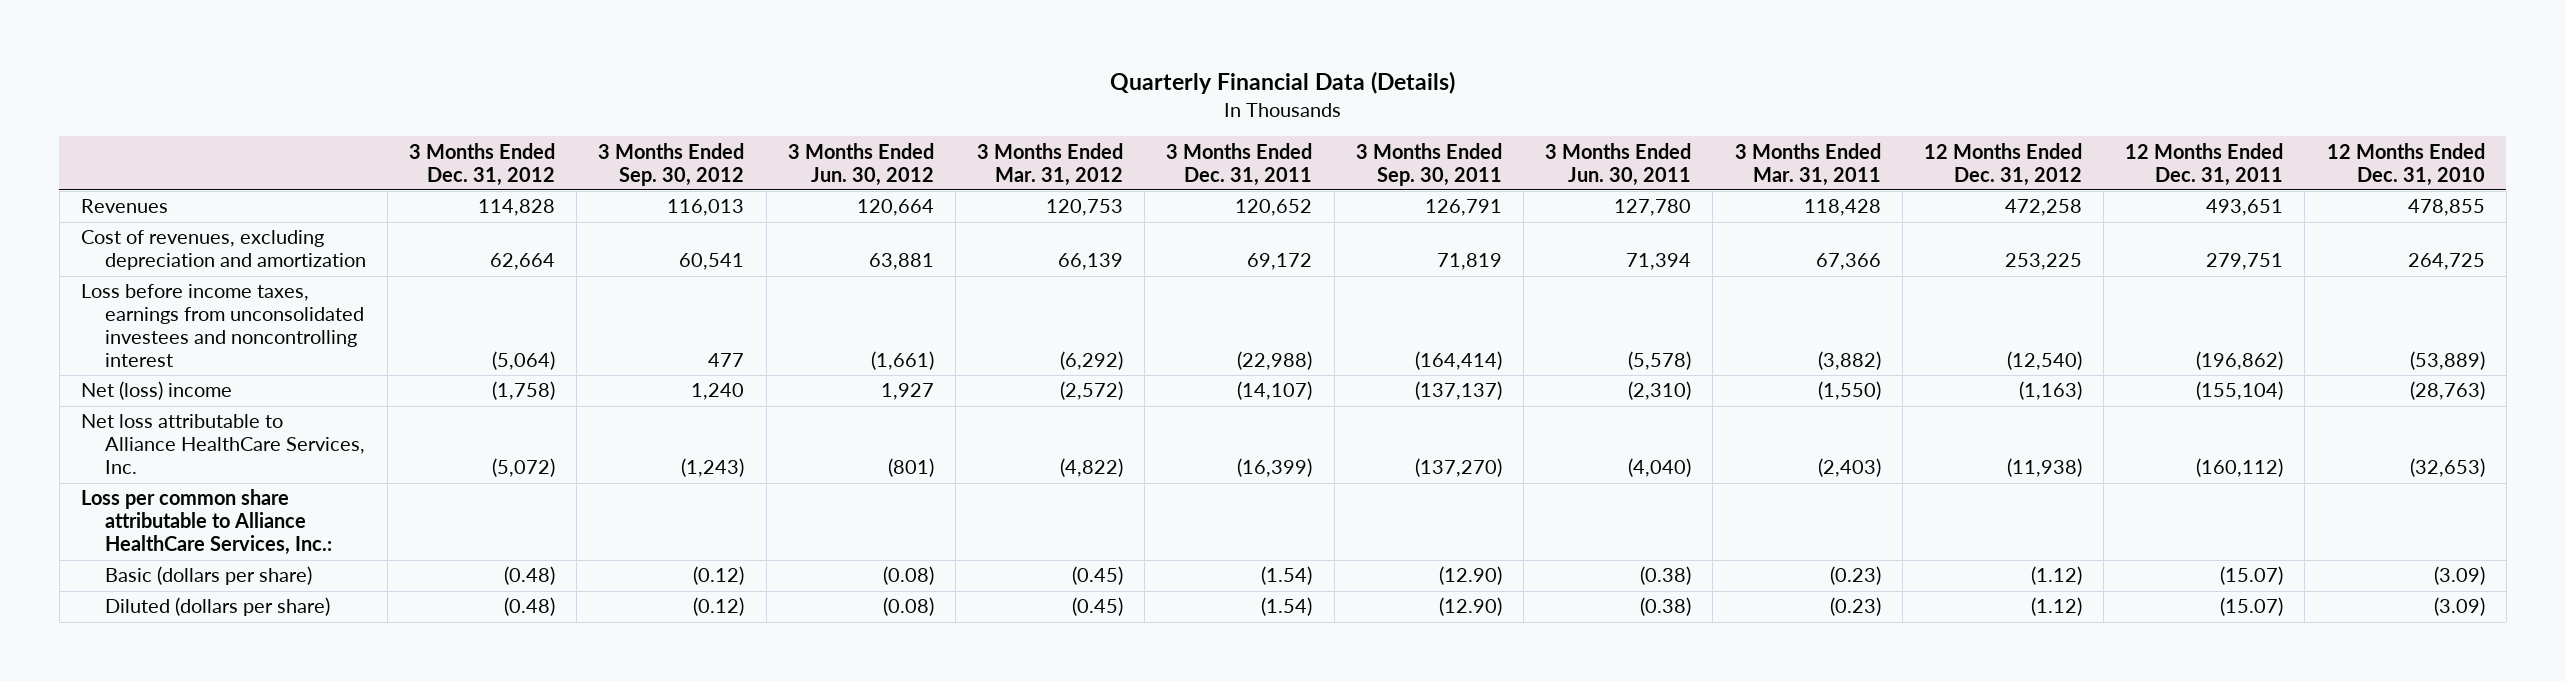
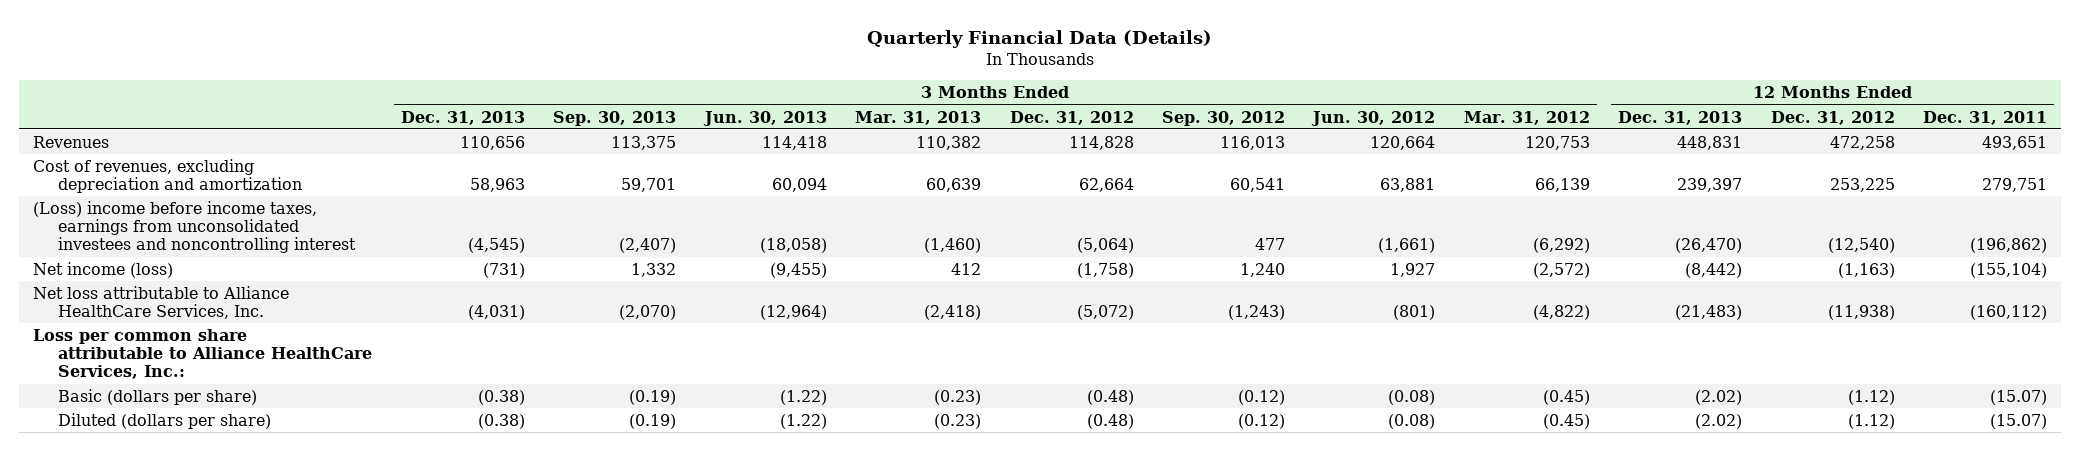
- | 3 Months Ended Dec. 31, 2012 | 3 Months Ended Sep. 30, 2012 | 3 Months Ended Jun. 30, 2012 | 3 Months Ended Mar. 31, 2012 | 3 Months Ended Dec. 31, 2011 | 3 Months Ended Sep. 30, 2011 | 3 Months Ended Jun. 30, 2011 | 3 Months Ended Mar. 31, 2011 | 12 Months Ended Dec. 31, 2012 | 12 Months Ended Dec. 31, 2011 | 12 Months Ended Dec. 31, 2010
+ | 3 Months Ended Dec. 31, 2013 | 3 Months Ended Sep. 30, 2013 | 3 Months Ended Jun. 30, 2013 | 3 Months Ended Mar. 31, 2013 | 3 Months Ended Dec. 31, 2012 | 3 Months Ended Sep. 30, 2012 | 3 Months Ended Jun. 30, 2012 | 3 Months Ended Mar. 31, 2012 | 12 Months Ended Dec. 31, 2013 | 12 Months Ended Dec. 31, 2012 | 12 Months Ended Dec. 31, 2011
- Loss before income taxes, earnings from unconsolidated investees and noncontrolling interest | (5,064) | 477 | (1,661) | (6,292) | (22,988) | (164,414) | (5,578) | (3,882) | (12,540) | (196,862) | (53,889)
- Net (loss) income | (1,758) | 1,240 | 1,927 | (2,572) | (14,107) | (137,137) | (2,310) | (1,550) | (1,163) | (155,104) | (28,763)
+ (Loss) income before income taxes, earnings from unconsolidated investees and noncontrolling interest | (4,545) | (2,407) | (18,058) | (1,460) | (5,064) | 477 | (1,661) | (6,292) | (26,470) | (12,540) | (196,862)
+ Net income (loss) | (731) | 1,332 | (9,455) | 412 | (1,758) | 1,240 | 1,927 | (2,572) | (8,442) | (1,163) | (155,104)

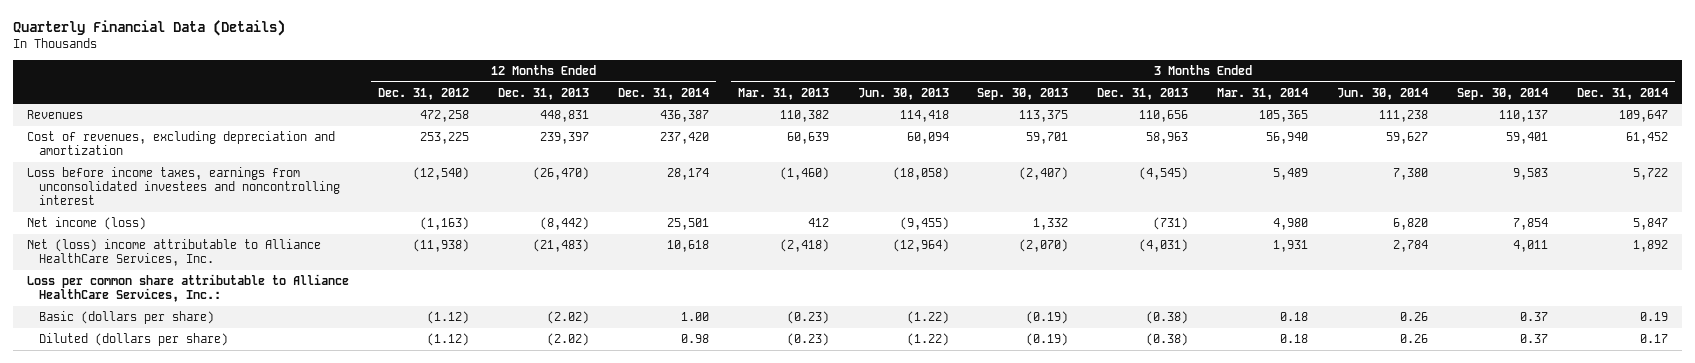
- | 3 Months Ended Dec. 31, 2013 | 3 Months Ended Sep. 30, 2013 | 3 Months Ended Jun. 30, 2013 | 3 Months Ended Mar. 31, 2013 | 3 Months Ended Dec. 31, 2012 | 3 Months Ended Sep. 30, 2012 | 3 Months Ended Jun. 30, 2012 | 3 Months Ended Mar. 31, 2012 | 12 Months Ended Dec. 31, 2013 | 12 Months Ended Dec. 31, 2012 | 12 Months Ended Dec. 31, 2011
+ | 12 Months Ended Dec. 31, 2012 | 12 Months Ended Dec. 31, 2013 | 12 Months Ended Dec. 31, 2014 | 3 Months Ended Mar. 31, 2013 | 3 Months Ended Jun. 30, 2013 | 3 Months Ended Sep. 30, 2013 | 3 Months Ended Dec. 31, 2013 | 3 Months Ended Mar. 31, 2014 | 3 Months Ended Jun. 30, 2014 | 3 Months Ended Sep. 30, 2014 | 3 Months Ended Dec. 31, 2014
- (Loss) income before income taxes, earnings from unconsolidated investees and noncontrolling interest | (4,545) | (2,407) | (18,058) | (1,460) | (5,064) | 477 | (1,661) | (6,292) | (26,470) | (12,540) | (196,862)
+ Loss before income taxes, earnings from unconsolidated investees and noncontrolling interest | (12,540) | (26,470) | 28,174 | (1,460) | (18,058) | (2,407) | (4,545) | 5,489 | 7,380 | 9,583 | 5,722
- Net loss attributable to Alliance HealthCare Services, Inc. | (4,031) | (2,070) | (12,964) | (2,418) | (5,072) | (1,243) | (801) | (4,822) | (21,483) | (11,938) | (160,112)
+ Net (loss) income attributable to Alliance HealthCare Services, Inc. | (11,938) | (21,483) | 10,618 | (2,418) | (12,964) | (2,070) | (4,031) | 1,931 | 2,784 | 4,011 | 1,892

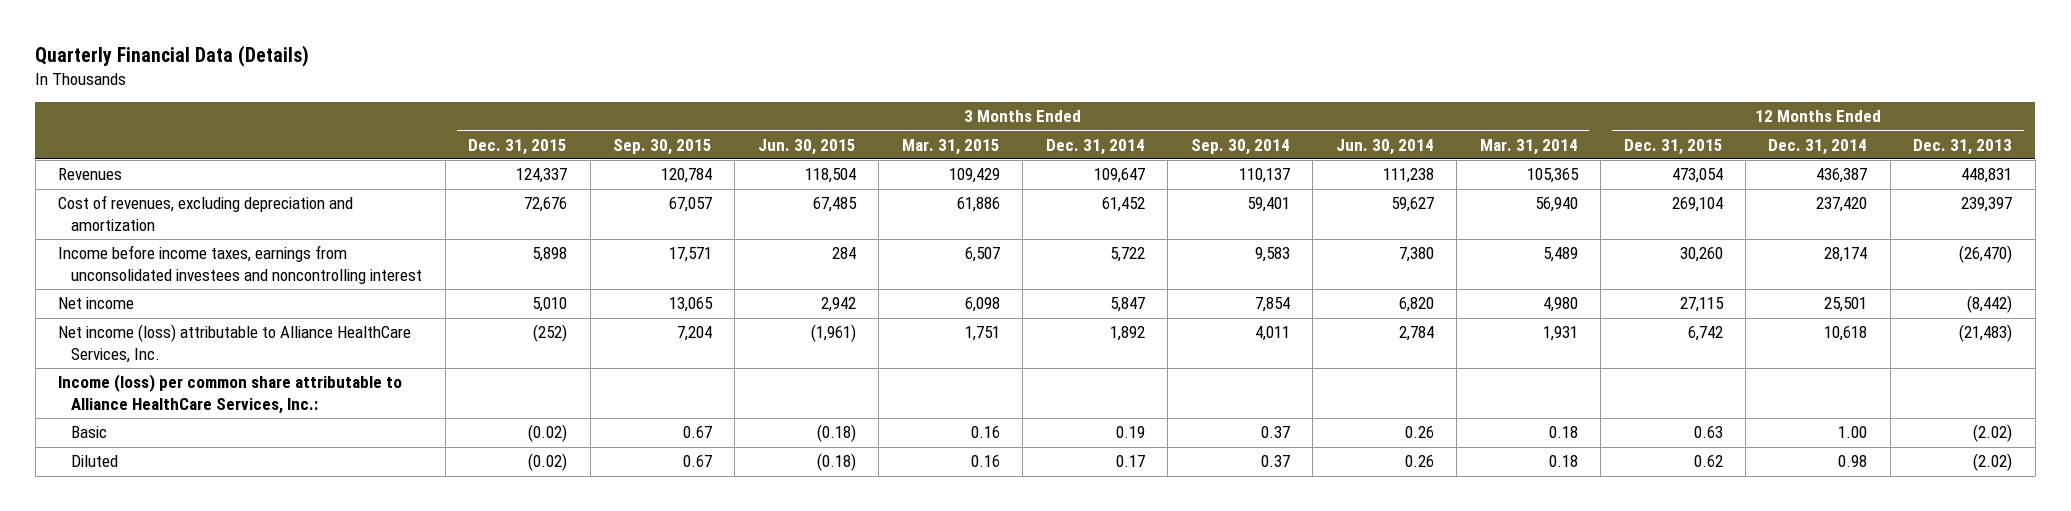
- | 12 Months Ended Dec. 31, 2012 | 12 Months Ended Dec. 31, 2013 | 12 Months Ended Dec. 31, 2014 | 3 Months Ended Mar. 31, 2013 | 3 Months Ended Jun. 30, 2013 | 3 Months Ended Sep. 30, 2013 | 3 Months Ended Dec. 31, 2013 | 3 Months Ended Mar. 31, 2014 | 3 Months Ended Jun. 30, 2014 | 3 Months Ended Sep. 30, 2014 | 3 Months Ended Dec. 31, 2014
+ | 3 Months Ended Dec. 31, 2015 | 3 Months Ended Sep. 30, 2015 | 3 Months Ended Jun. 30, 2015 | 3 Months Ended Mar. 31, 2015 | 3 Months Ended Dec. 31, 2014 | 3 Months Ended Sep. 30, 2014 | 3 Months Ended Jun. 30, 2014 | 3 Months Ended Mar. 31, 2014 | 12 Months Ended Dec. 31, 2015 | 12 Months Ended Dec. 31, 2014 | 12 Months Ended Dec. 31, 2013
- Loss before income taxes, earnings from unconsolidated investees and noncontrolling interest | (12,540) | (26,470) | 28,174 | (1,460) | (18,058) | (2,407) | (4,545) | 5,489 | 7,380 | 9,583 | 5,722
- Net income (loss) | (1,163) | (8,442) | 25,501 | 412 | (9,455) | 1,332 | (731) | 4,980 | 6,820 | 7,854 | 5,847
- Net (loss) income attributable to Alliance HealthCare Services, Inc. | (11,938) | (21,483) | 10,618 | (2,418) | (12,964) | (2,070) | (4,031) | 1,931 | 2,784 | 4,011 | 1,892
- Loss per common share attributable to Alliance HealthCare Services, Inc.:
- Basic (dollars per share) | (1.12) | (2.02) | 1.00 | (0.23) | (1.22) | (0.19) | (0.38) | 0.18 | 0.26 | 0.37 | 0.19
- Diluted (dollars per share) | (1.12) | (2.02) | 0.98 | (0.23) | (1.22) | (0.19) | (0.38) | 0.18 | 0.26 | 0.37 | 0.17
+ Income before income taxes, earnings from unconsolidated investees and noncontrolling interest | 5,898 | 17,571 | 284 | 6,507 | 5,722 | 9,583 | 7,380 | 5,489 | 30,260 | 28,174 | (26,470)
+ Net income | 5,010 | 13,065 | 2,942 | 6,098 | 5,847 | 7,854 | 6,820 | 4,980 | 27,115 | 25,501 | (8,442)
+ Net income (loss) attributable to Alliance HealthCare Services, Inc. | (252) | 7,204 | (1,961) | 1,751 | 1,892 | 4,011 | 2,784 | 1,931 | 6,742 | 10,618 | (21,483)
+ Income (loss) per common share attributable to Alliance HealthCare Services, Inc.:
+ Basic | (0.02) | 0.67 | (0.18) | 0.16 | 0.19 | 0.37 | 0.26 | 0.18 | 0.63 | 1.00 | (2.02)
+ Diluted | (0.02) | 0.67 | (0.18) | 0.16 | 0.17 | 0.37 | 0.26 | 0.18 | 0.62 | 0.98 | (2.02)

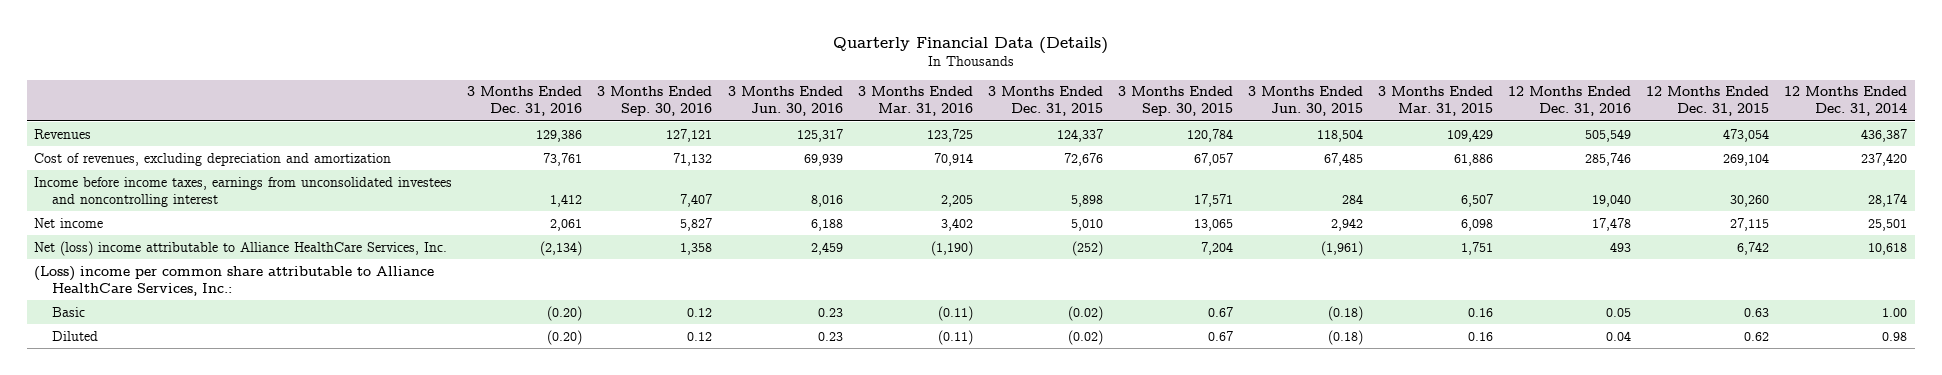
- | 3 Months Ended Dec. 31, 2015 | 3 Months Ended Sep. 30, 2015 | 3 Months Ended Jun. 30, 2015 | 3 Months Ended Mar. 31, 2015 | 3 Months Ended Dec. 31, 2014 | 3 Months Ended Sep. 30, 2014 | 3 Months Ended Jun. 30, 2014 | 3 Months Ended Mar. 31, 2014 | 12 Months Ended Dec. 31, 2015 | 12 Months Ended Dec. 31, 2014 | 12 Months Ended Dec. 31, 2013
+ | 3 Months Ended Dec. 31, 2016 | 3 Months Ended Sep. 30, 2016 | 3 Months Ended Jun. 30, 2016 | 3 Months Ended Mar. 31, 2016 | 3 Months Ended Dec. 31, 2015 | 3 Months Ended Sep. 30, 2015 | 3 Months Ended Jun. 30, 2015 | 3 Months Ended Mar. 31, 2015 | 12 Months Ended Dec. 31, 2016 | 12 Months Ended Dec. 31, 2015 | 12 Months Ended Dec. 31, 2014
- Net income (loss) attributable to Alliance HealthCare Services, Inc. | (252) | 7,204 | (1,961) | 1,751 | 1,892 | 4,011 | 2,784 | 1,931 | 6,742 | 10,618 | (21,483)
- Income (loss) per common share attributable to Alliance HealthCare Services, Inc.:
+ Net (loss) income attributable to Alliance HealthCare Services, Inc. | (2,134) | 1,358 | 2,459 | (1,190) | (252) | 7,204 | (1,961) | 1,751 | 493 | 6,742 | 10,618
+ (Loss) income per common share attributable to Alliance HealthCare Services, Inc.:

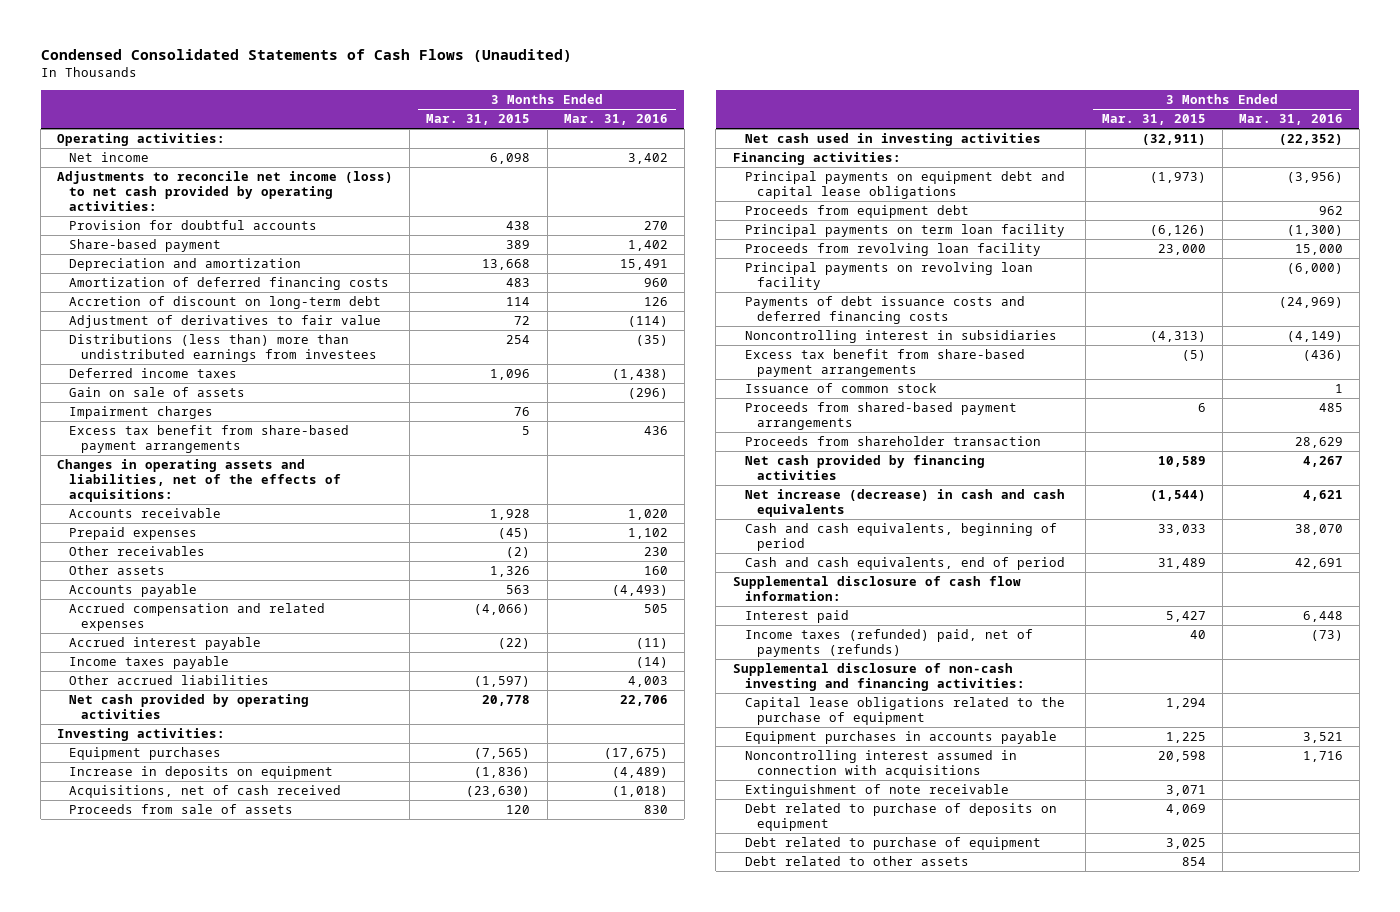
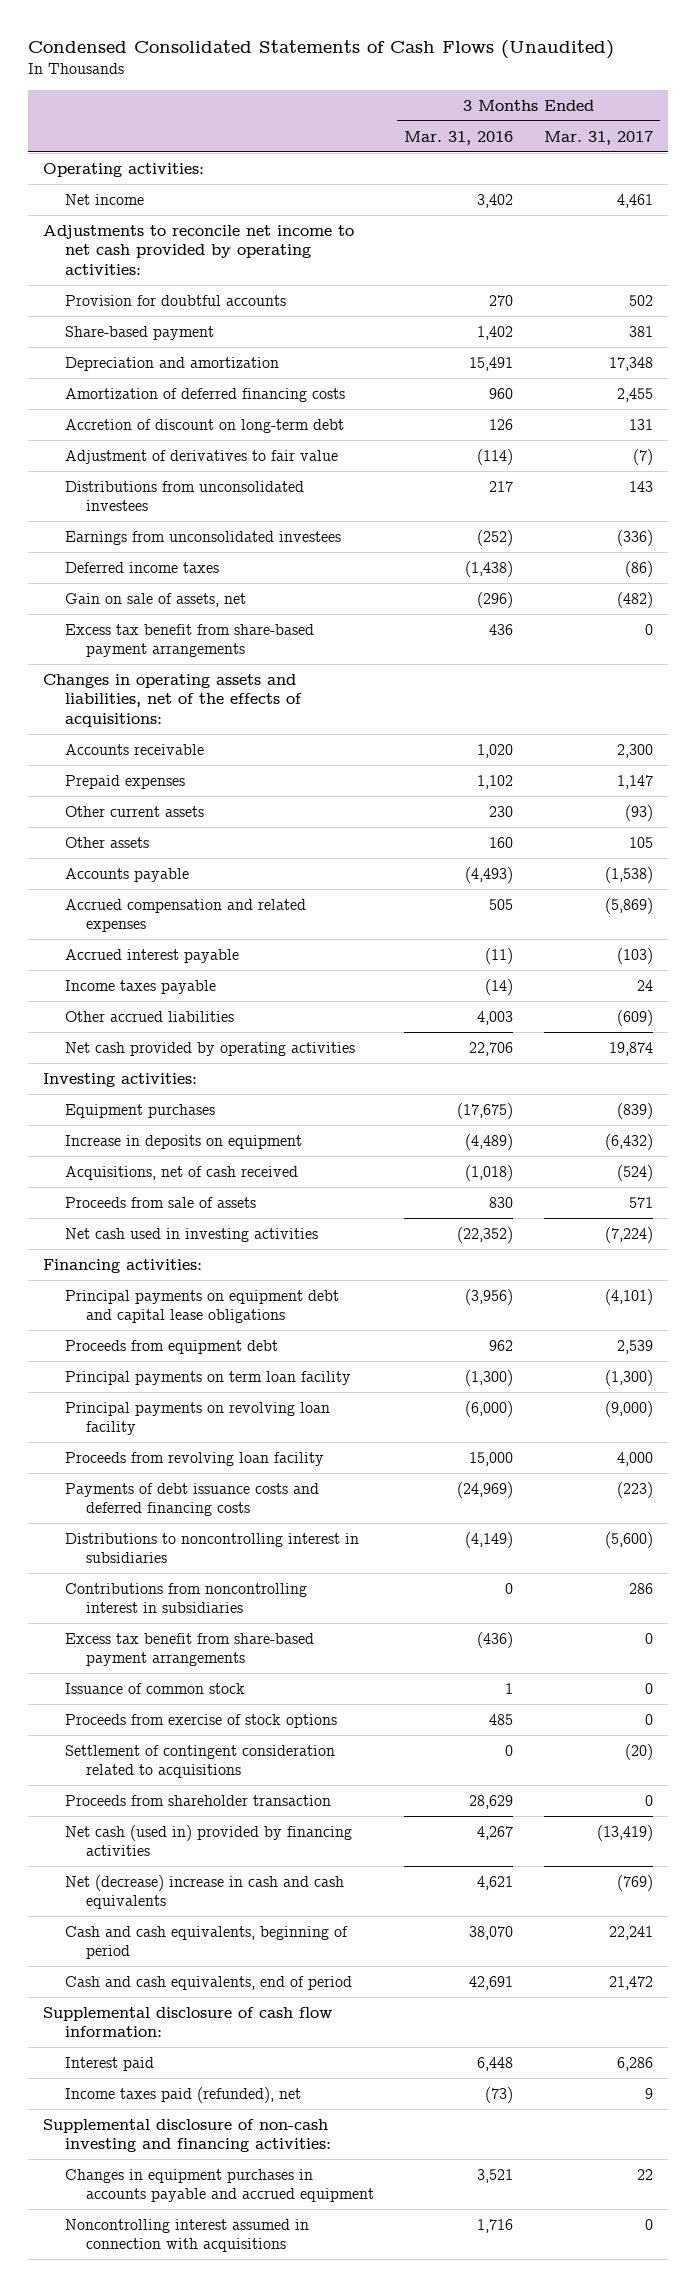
- | 3 Months Ended Mar. 31, 2015 | 3 Months Ended Mar. 31, 2016
+ | 3 Months Ended Mar. 31, 2016 | 3 Months Ended Mar. 31, 2017
- Adjustments to reconcile net income (loss) to net cash provided by operating activities:
+ Adjustments to reconcile net income to net cash provided by operating activities:
- Distributions (less than) more than undistributed earnings from investees | 254 | (35)
+ Distributions from unconsolidated investees | 217 | 143
+ Earnings from unconsolidated investees | (252) | (336)
- Gain on sale of assets | | (296)
- Impairment charges | 76 |
+ Gain on sale of assets, net | (296) | (482)
- Other receivables | (2) | 230
+ Other current assets | 230 | (93)
moved down: Proceeds from revolving loan facility | 15,000 | 4,000
- Noncontrolling interest in subsidiaries | (4,313) | (4,149)
+ Distributions to noncontrolling interest in subsidiaries | (4,149) | (5,600)
+ Contributions from noncontrolling interest in subsidiaries | 0 | 286
- Proceeds from shared-based payment arrangements | 6 | 485
+ Proceeds from exercise of stock options | 485 | 0
+ Settlement of contingent consideration related to acquisitions | 0 | (20)
- Net cash provided by financing activities | 10,589 | 4,267
- Net increase (decrease) in cash and cash equivalents | (1,544) | 4,621
+ Net cash (used in) provided by financing activities | 4,267 | (13,419)
+ Net (decrease) increase in cash and cash equivalents | 4,621 | (769)
- Income taxes (refunded) paid, net of payments (refunds) | 40 | (73)
+ Income taxes paid (refunded), net | (73) | 9
- Capital lease obligations related to the purchase of equipment | 1,294 |
- Equipment purchases in accounts payable | 1,225 | 3,521
+ Changes in equipment purchases in accounts payable and accrued equipment | 3,521 | 22
- Extinguishment of note receivable | 3,071 |
- Debt related to purchase of deposits on equipment | 4,069 |
- Debt related to purchase of equipment | 3,025 |
- Debt related to other assets | 854 |

